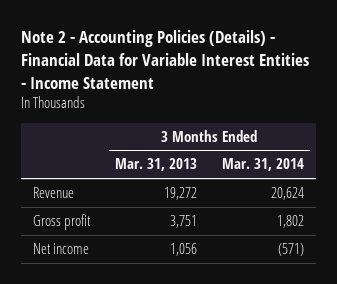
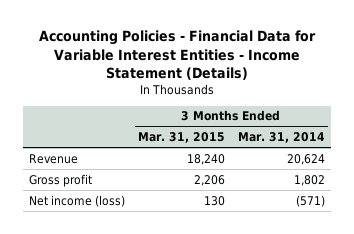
- Note 2 - Accounting Policies (Details) - Financial Data for Variable Interest Entities - Income Statement
+ Accounting Policies - Financial Data for Variable Interest Entities - Income Statement (Details)
- | 3 Months Ended Mar. 31, 2013 | 3 Months Ended Mar. 31, 2014
+ | 3 Months Ended Mar. 31, 2015 | 3 Months Ended Mar. 31, 2014
- Net income | 1,056 | (571)
+ Net income (loss) | 130 | (571)

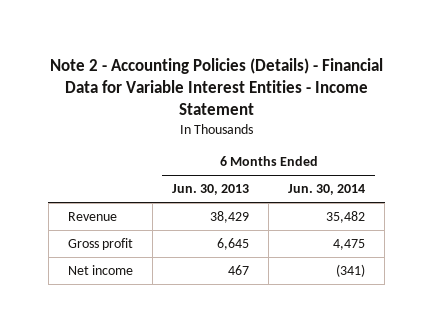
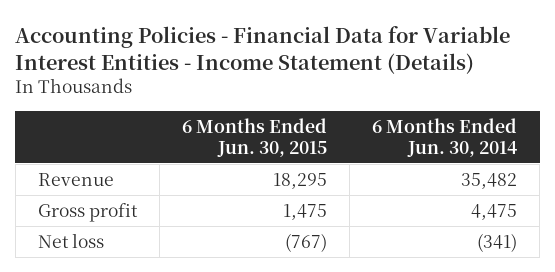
- Note 2 - Accounting Policies (Details) - Financial Data for Variable Interest Entities - Income Statement
+ Accounting Policies - Financial Data for Variable Interest Entities - Income Statement (Details)
- | 6 Months Ended Jun. 30, 2013 | 6 Months Ended Jun. 30, 2014
+ | 6 Months Ended Jun. 30, 2015 | 6 Months Ended Jun. 30, 2014
- Net income | 467 | (341)
+ Net loss | (767) | (341)

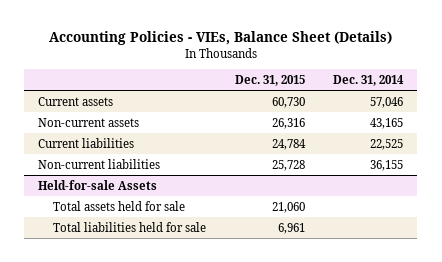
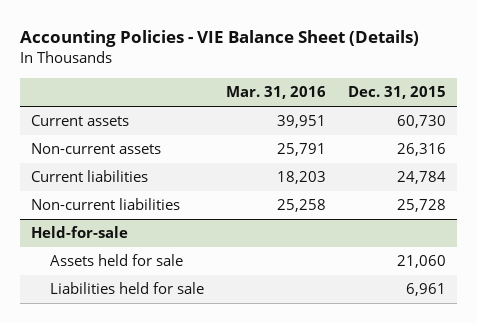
- Accounting Policies - VIEs, Balance Sheet (Details)
+ Accounting Policies - VIE Balance Sheet (Details)
- | Dec. 31, 2015 | Dec. 31, 2014
+ | Mar. 31, 2016 | Dec. 31, 2015
- Held-for-sale Assets
- Total assets held for sale | 21,060 |
- Total liabilities held for sale | 6,961 |
+ Held-for-sale
+ Assets held for sale | | 21,060
+ Liabilities held for sale | | 6,961

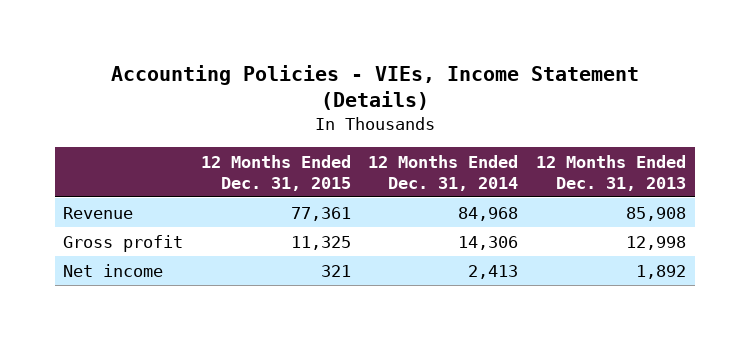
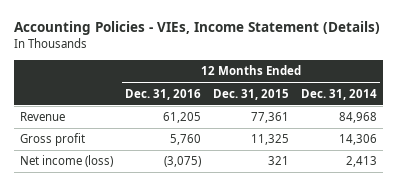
- | 12 Months Ended Dec. 31, 2015 | 12 Months Ended Dec. 31, 2014 | 12 Months Ended Dec. 31, 2013
+ | 12 Months Ended Dec. 31, 2016 | 12 Months Ended Dec. 31, 2015 | 12 Months Ended Dec. 31, 2014
- Net income | 321 | 2,413 | 1,892
+ Net income (loss) | (3,075) | 321 | 2,413

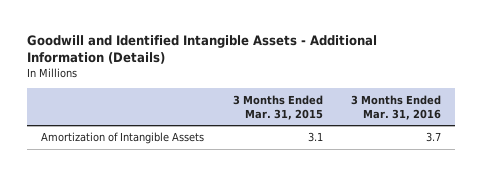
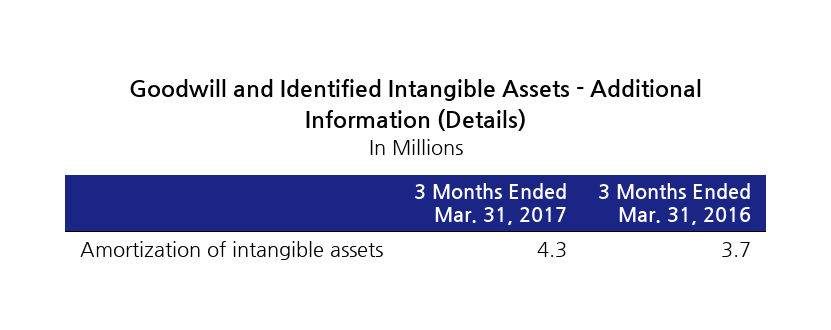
- | 3 Months Ended Mar. 31, 2015 | 3 Months Ended Mar. 31, 2016
+ | 3 Months Ended Mar. 31, 2017 | 3 Months Ended Mar. 31, 2016
- Amortization of Intangible Assets | 3.1 | 3.7
+ Amortization of intangible assets | 4.3 | 3.7

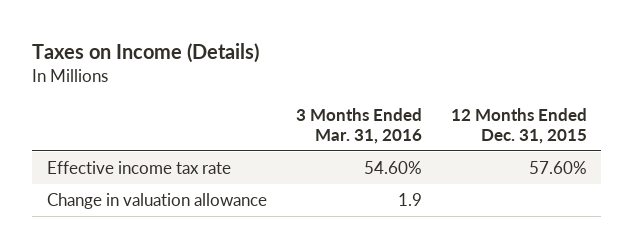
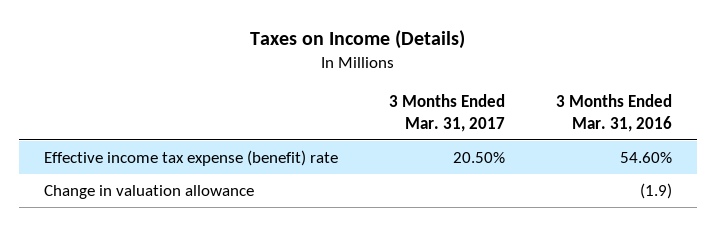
- | 3 Months Ended Mar. 31, 2016 | 12 Months Ended Dec. 31, 2015
+ | 3 Months Ended Mar. 31, 2017 | 3 Months Ended Mar. 31, 2016
- Effective income tax rate | 54.60% | 57.60%
- Change in valuation allowance | 1.9 |
+ Effective income tax expense (benefit) rate | 20.50% | 54.60%
+ Change in valuation allowance | | (1.9)

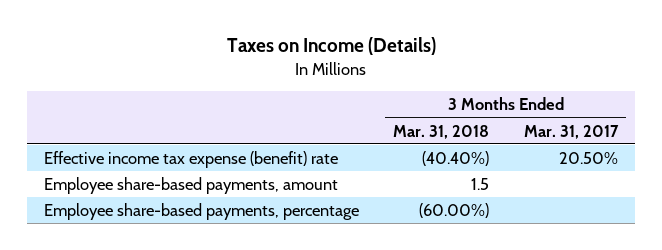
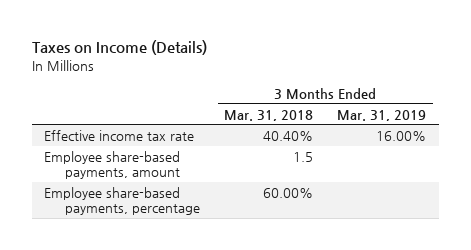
- | 3 Months Ended Mar. 31, 2018 | 3 Months Ended Mar. 31, 2017
+ | 3 Months Ended Mar. 31, 2018 | 3 Months Ended Mar. 31, 2019
- Effective income tax expense (benefit) rate | (40.40%) | 20.50%
+ Effective income tax rate | 40.40% | 16.00%
- Employee share-based payments, percentage | (60.00%) |
+ Employee share-based payments, percentage | 60.00% |

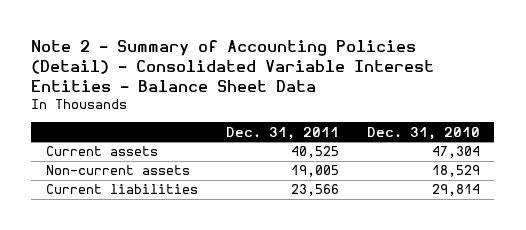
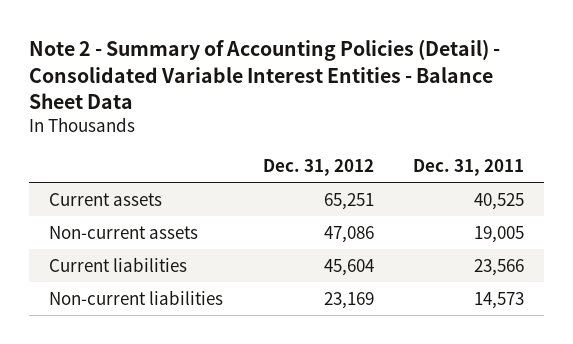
- | Dec. 31, 2011 | Dec. 31, 2010
+ | Dec. 31, 2012 | Dec. 31, 2011
+ Non-current liabilities | 23,169 | 14,573

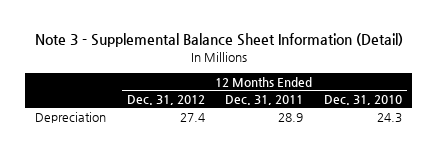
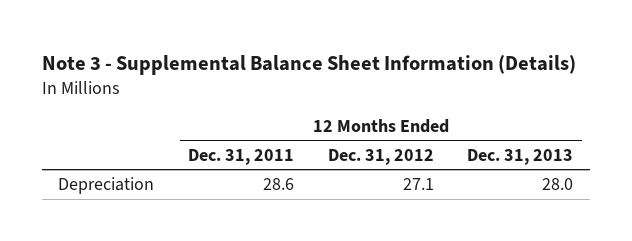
- Note 3 - Supplemental Balance Sheet Information (Detail)
+ Note 3 - Supplemental Balance Sheet Information (Details)
- | 12 Months Ended Dec. 31, 2012 | 12 Months Ended Dec. 31, 2011 | 12 Months Ended Dec. 31, 2010
+ | 12 Months Ended Dec. 31, 2011 | 12 Months Ended Dec. 31, 2012 | 12 Months Ended Dec. 31, 2013
- Depreciation | 27.4 | 28.9 | 24.3
+ Depreciation | 28.6 | 27.1 | 28.0

